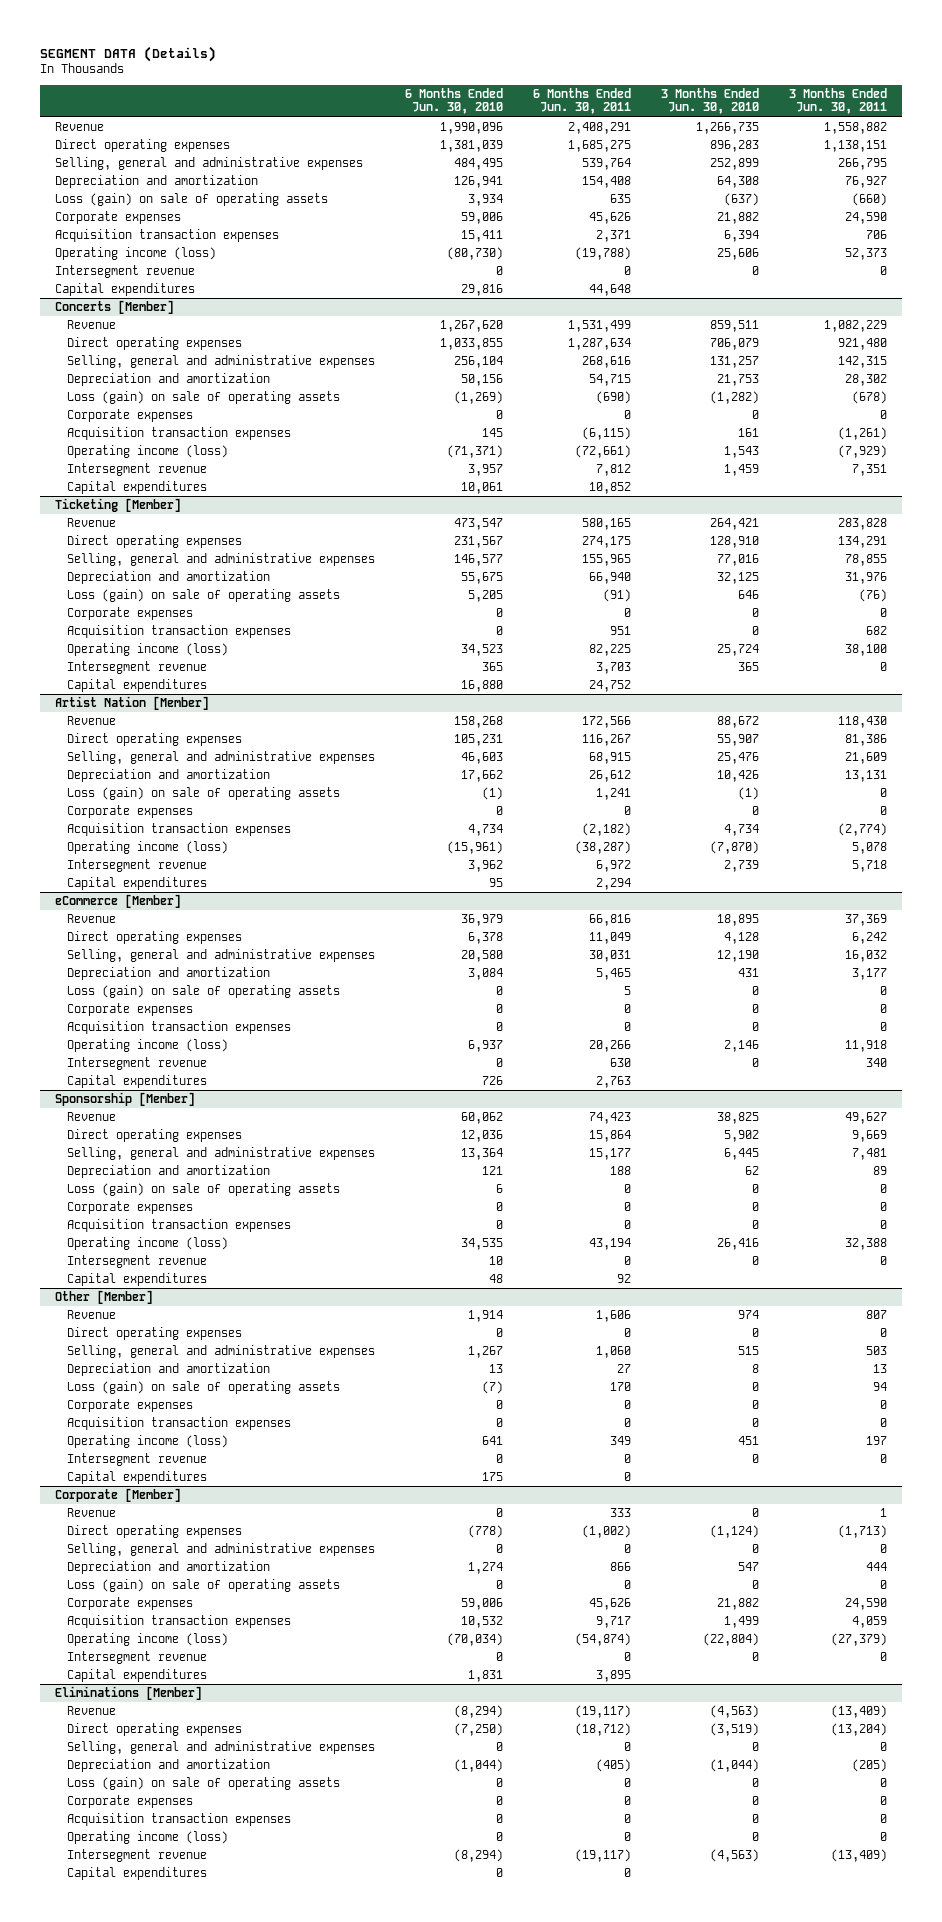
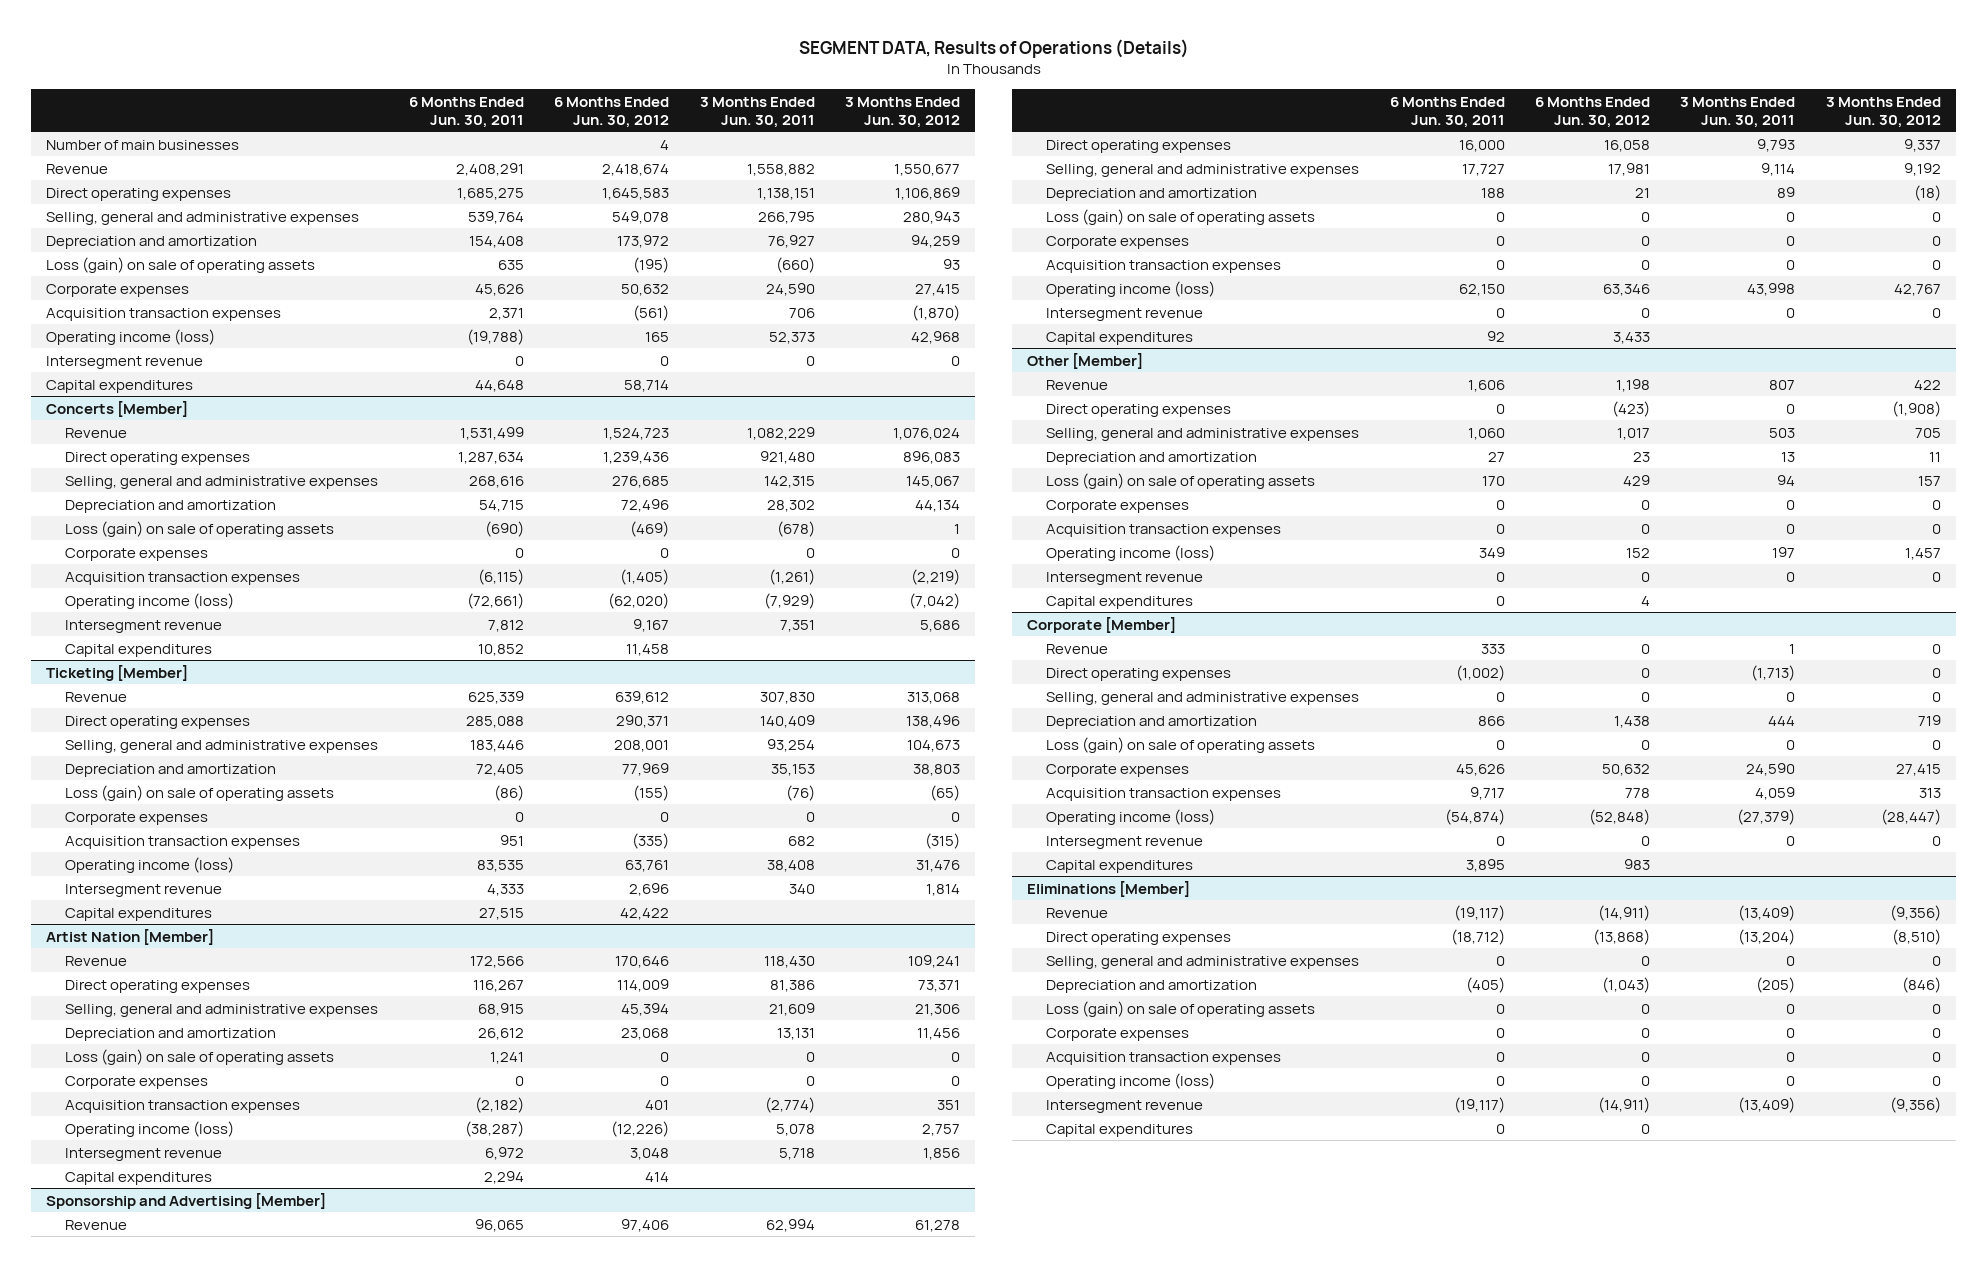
- SEGMENT DATA (Details)
+ SEGMENT DATA, Results of Operations (Details)
- | 6 Months Ended Jun. 30, 2010 | 6 Months Ended Jun. 30, 2011 | 3 Months Ended Jun. 30, 2010 | 3 Months Ended Jun. 30, 2011
+ | 6 Months Ended Jun. 30, 2011 | 6 Months Ended Jun. 30, 2012 | 3 Months Ended Jun. 30, 2011 | 3 Months Ended Jun. 30, 2012
+ Number of main businesses | | 4 | |
@ Ticketing [Member]
- Revenue | 473,547 | 580,165 | 264,421 | 283,828
- Direct operating expenses | 231,567 | 274,175 | 128,910 | 134,291
- Selling, general and administrative expenses | 146,577 | 155,965 | 77,016 | 78,855
- Depreciation and amortization | 55,675 | 66,940 | 32,125 | 31,976
- Loss (gain) on sale of operating assets | 5,205 | (91) | 646 | (76)
+ Revenue | 625,339 | 639,612 | 307,830 | 313,068
+ Direct operating expenses | 285,088 | 290,371 | 140,409 | 138,496
+ Selling, general and administrative expenses | 183,446 | 208,001 | 93,254 | 104,673
+ Depreciation and amortization | 72,405 | 77,969 | 35,153 | 38,803
+ Loss (gain) on sale of operating assets | (86) | (155) | (76) | (65)
- Operating income (loss) | 34,523 | 82,225 | 25,724 | 38,100
- Intersegment revenue | 365 | 3,703 | 365 | 0
- Capital expenditures | 16,880 | 24,752 | |
+ Operating income (loss) | 83,535 | 63,761 | 38,408 | 31,476
+ Intersegment revenue | 4,333 | 2,696 | 340 | 1,814
+ Capital expenditures | 27,515 | 42,422 | |
- eCommerce [Member]
- Revenue | 36,979 | 66,816 | 18,895 | 37,369
- Direct operating expenses | 6,378 | 11,049 | 4,128 | 6,242
- Selling, general and administrative expenses | 20,580 | 30,031 | 12,190 | 16,032
- Depreciation and amortization | 3,084 | 5,465 | 431 | 3,177
- Loss (gain) on sale of operating assets | 0 | 5 | 0 | 0
- Corporate expenses | 0 | 0 | 0 | 0
- Acquisition transaction expenses | 0 | 0 | 0 | 0
- Operating income (loss) | 6,937 | 20,266 | 2,146 | 11,918
- Intersegment revenue | 0 | 630 | 0 | 340
- Capital expenditures | 726 | 2,763 | |
- Sponsorship [Member]
- Revenue | 60,062 | 74,423 | 38,825 | 49,627
- Direct operating expenses | 12,036 | 15,864 | 5,902 | 9,669
- Selling, general and administrative expenses | 13,364 | 15,177 | 6,445 | 7,481
+ Sponsorship and Advertising [Member]
+ Revenue | 96,065 | 97,406 | 62,994 | 61,278
+ Direct operating expenses | 16,000 | 16,058 | 9,793 | 9,337
+ Selling, general and administrative expenses | 17,727 | 17,981 | 9,114 | 9,192
- Operating income (loss) | 34,535 | 43,194 | 26,416 | 32,388
+ Operating income (loss) | 62,150 | 63,346 | 43,998 | 42,767

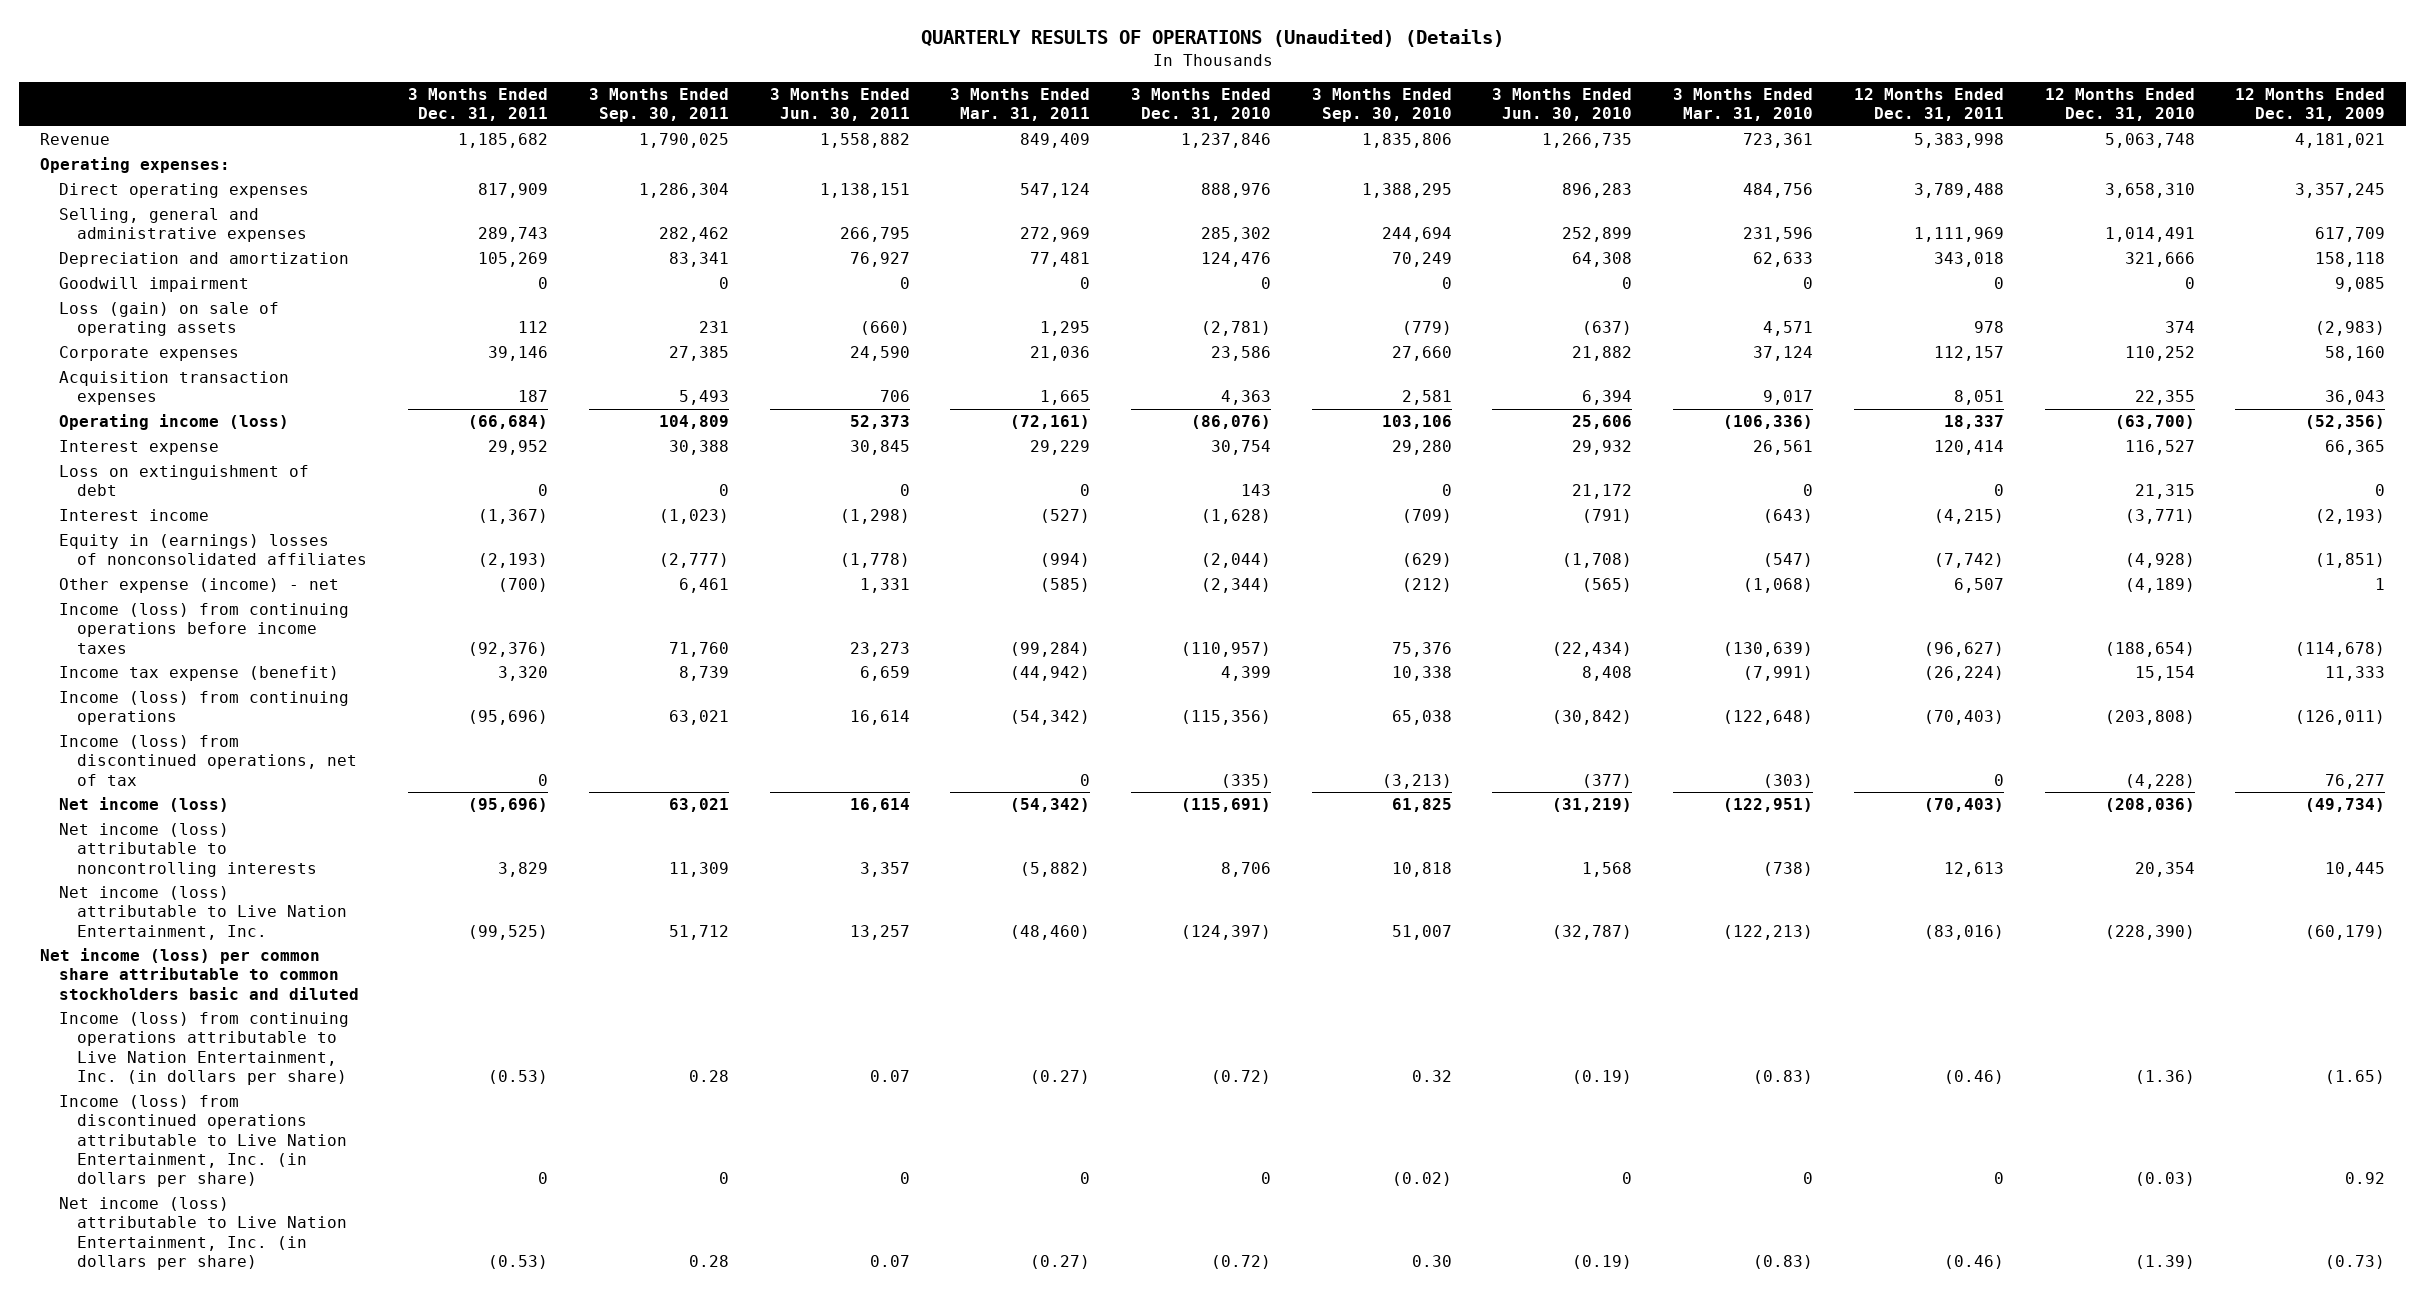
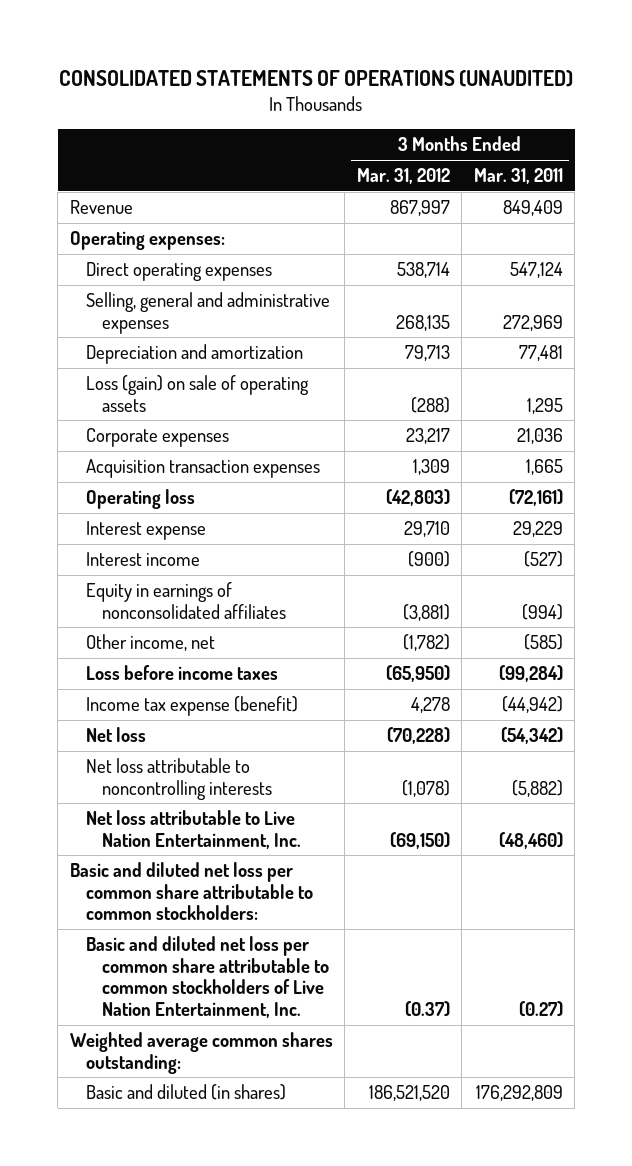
- QUARTERLY RESULTS OF OPERATIONS (Unaudited) (Details)
+ CONSOLIDATED STATEMENTS OF OPERATIONS (UNAUDITED)
- | 3 Months Ended Dec. 31, 2011 | 3 Months Ended Sep. 30, 2011 | 3 Months Ended Jun. 30, 2011 | 3 Months Ended Mar. 31, 2011 | 3 Months Ended Dec. 31, 2010 | 3 Months Ended Sep. 30, 2010 | 3 Months Ended Jun. 30, 2010 | 3 Months Ended Mar. 31, 2010 | 12 Months Ended Dec. 31, 2011 | 12 Months Ended Dec. 31, 2010 | 12 Months Ended Dec. 31, 2009
+ | 3 Months Ended Mar. 31, 2012 | 3 Months Ended Mar. 31, 2011
- Goodwill impairment | 0 | 0 | 0 | 0 | 0 | 0 | 0 | 0 | 0 | 0 | 9,085
- Operating income (loss) | (66,684) | 104,809 | 52,373 | (72,161) | (86,076) | 103,106 | 25,606 | (106,336) | 18,337 | (63,700) | (52,356)
+ Operating loss | (42,803) | (72,161)
- Loss on extinguishment of debt | 0 | 0 | 0 | 0 | 143 | 0 | 21,172 | 0 | 0 | 21,315 | 0
- Equity in (earnings) losses of nonconsolidated affiliates | (2,193) | (2,777) | (1,778) | (994) | (2,044) | (629) | (1,708) | (547) | (7,742) | (4,928) | (1,851)
- Other expense (income) - net | (700) | 6,461 | 1,331 | (585) | (2,344) | (212) | (565) | (1,068) | 6,507 | (4,189) | 1
- Income (loss) from continuing operations before income taxes | (92,376) | 71,760 | 23,273 | (99,284) | (110,957) | 75,376 | (22,434) | (130,639) | (96,627) | (188,654) | (114,678)
+ Equity in earnings of nonconsolidated affiliates | (3,881) | (994)
+ Other income, net | (1,782) | (585)
+ Loss before income taxes | (65,950) | (99,284)
- Income (loss) from continuing operations | (95,696) | 63,021 | 16,614 | (54,342) | (115,356) | 65,038 | (30,842) | (122,648) | (70,403) | (203,808) | (126,011)
- Income (loss) from discontinued operations, net of tax | 0 | | | 0 | (335) | (3,213) | (377) | (303) | 0 | (4,228) | 76,277
- Net income (loss) | (95,696) | 63,021 | 16,614 | (54,342) | (115,691) | 61,825 | (31,219) | (122,951) | (70,403) | (208,036) | (49,734)
- Net income (loss) attributable to noncontrolling interests | 3,829 | 11,309 | 3,357 | (5,882) | 8,706 | 10,818 | 1,568 | (738) | 12,613 | 20,354 | 10,445
- Net income (loss) attributable to Live Nation Entertainment, Inc. | (99,525) | 51,712 | 13,257 | (48,460) | (124,397) | 51,007 | (32,787) | (122,213) | (83,016) | (228,390) | (60,179)
- Net income (loss) per common share attributable to common stockholders basic and diluted
- Income (loss) from continuing operations attributable to Live Nation Entertainment, Inc. (in dollars per share) | (0.53) | 0.28 | 0.07 | (0.27) | (0.72) | 0.32 | (0.19) | (0.83) | (0.46) | (1.36) | (1.65)
- Income (loss) from discontinued operations attributable to Live Nation Entertainment, Inc. (in dollars per share) | 0 | 0 | 0 | 0 | 0 | (0.02) | 0 | 0 | 0 | (0.03) | 0.92
- Net income (loss) attributable to Live Nation Entertainment, Inc. (in dollars per share) | (0.53) | 0.28 | 0.07 | (0.27) | (0.72) | 0.30 | (0.19) | (0.83) | (0.46) | (1.39) | (0.73)
+ Net loss | (70,228) | (54,342)
+ Net loss attributable to noncontrolling interests | (1,078) | (5,882)
+ Net loss attributable to Live Nation Entertainment, Inc. | (69,150) | (48,460)
+ Basic and diluted net loss per common share attributable to common stockholders:
+ Basic and diluted net loss per common share attributable to common stockholders of Live Nation Entertainment, Inc. | (0.37) | (0.27)
+ Weighted average common shares outstanding:
+ Basic and diluted (in shares) | 186,521,520 | 176,292,809

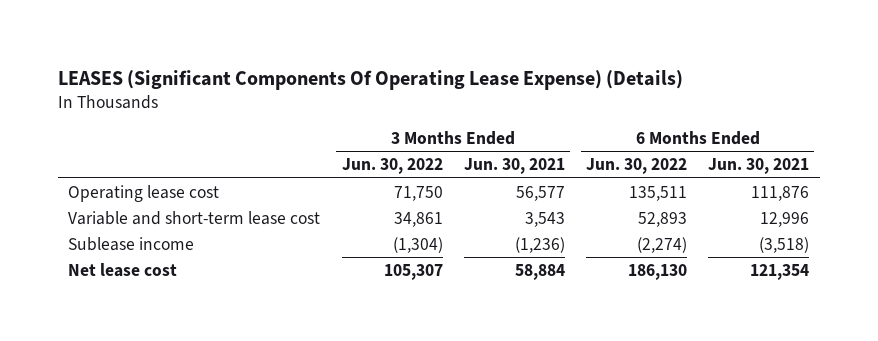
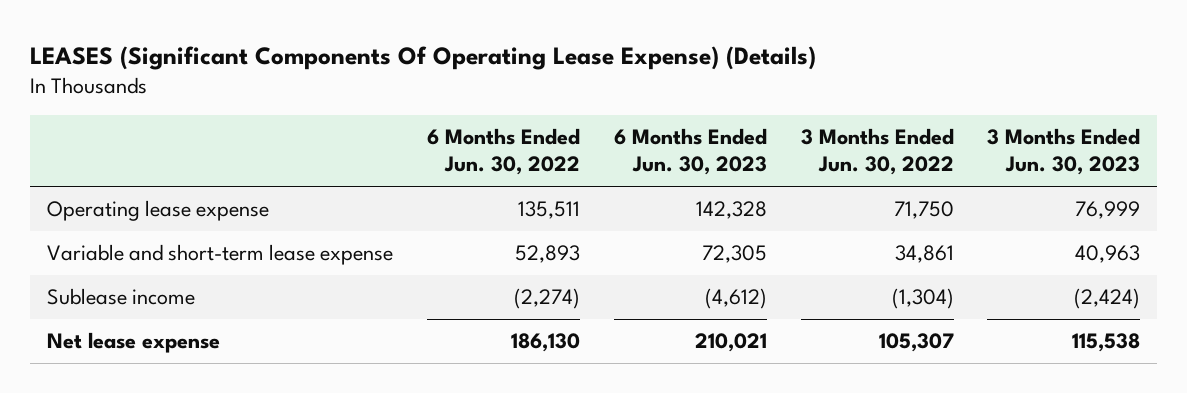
- | 3 Months Ended Jun. 30, 2022 | 3 Months Ended Jun. 30, 2021 | 6 Months Ended Jun. 30, 2022 | 6 Months Ended Jun. 30, 2021
+ | 6 Months Ended Jun. 30, 2022 | 6 Months Ended Jun. 30, 2023 | 3 Months Ended Jun. 30, 2022 | 3 Months Ended Jun. 30, 2023
- Operating lease cost | 71,750 | 56,577 | 135,511 | 111,876
- Variable and short-term lease cost | 34,861 | 3,543 | 52,893 | 12,996
+ Operating lease expense | 135,511 | 142,328 | 71,750 | 76,999
+ Variable and short-term lease expense | 52,893 | 72,305 | 34,861 | 40,963
- Net lease cost | 105,307 | 58,884 | 186,130 | 121,354
+ Net lease expense | 186,130 | 210,021 | 105,307 | 115,538

